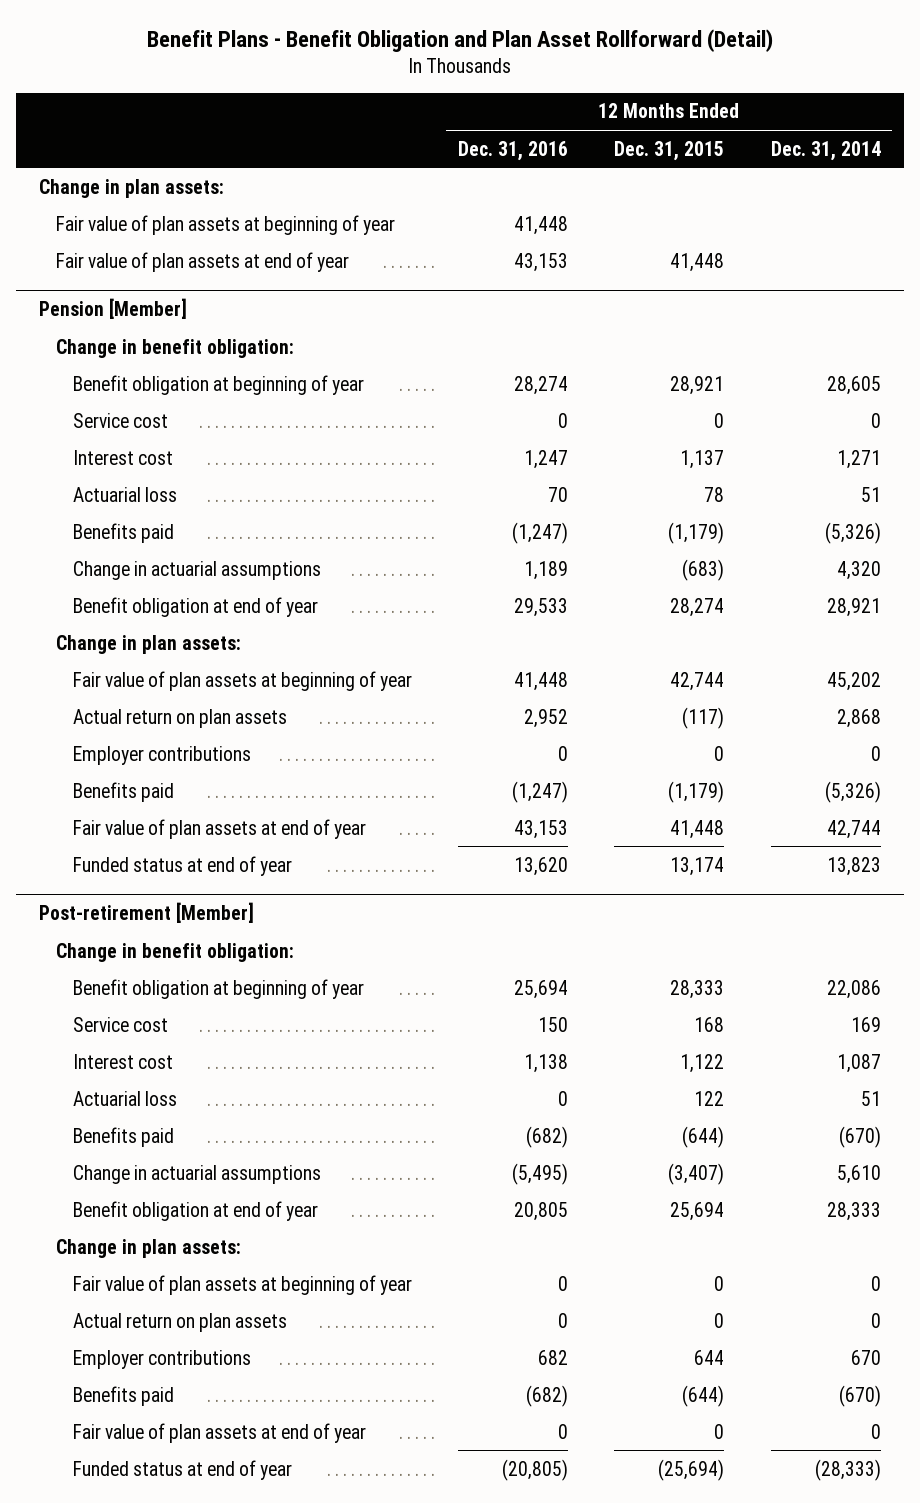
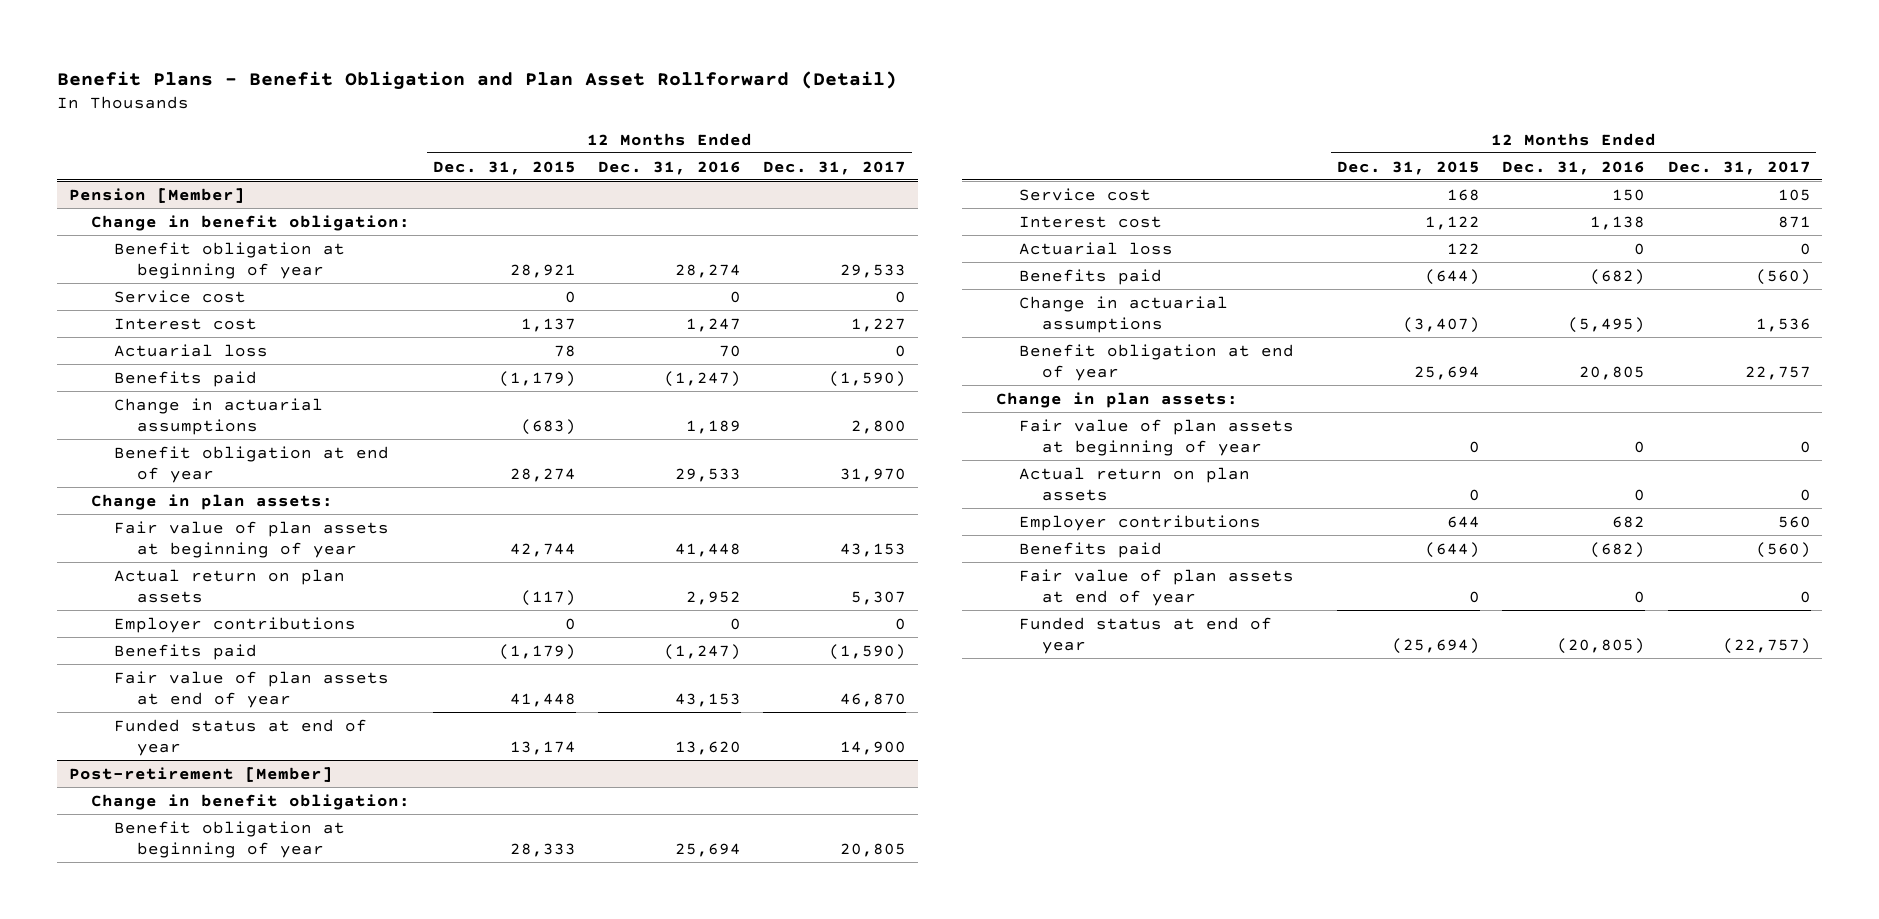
- | 12 Months Ended Dec. 31, 2016 | 12 Months Ended Dec. 31, 2015 | 12 Months Ended Dec. 31, 2014
+ | 12 Months Ended Dec. 31, 2015 | 12 Months Ended Dec. 31, 2016 | 12 Months Ended Dec. 31, 2017
- Change in plan assets:
- Fair value of plan assets at beginning of year | 41,448 | |
- Fair value of plan assets at end of year | 43,153 | 41,448 |

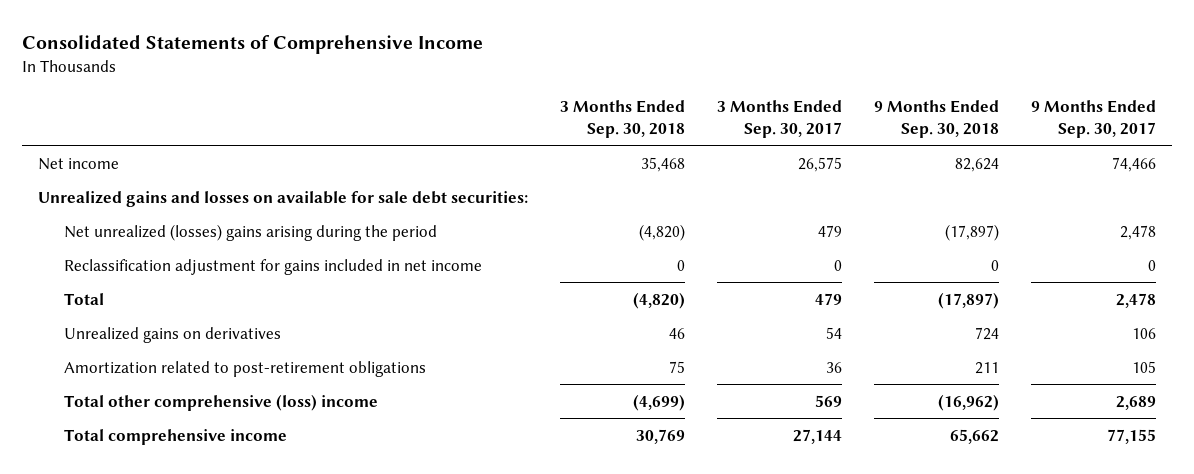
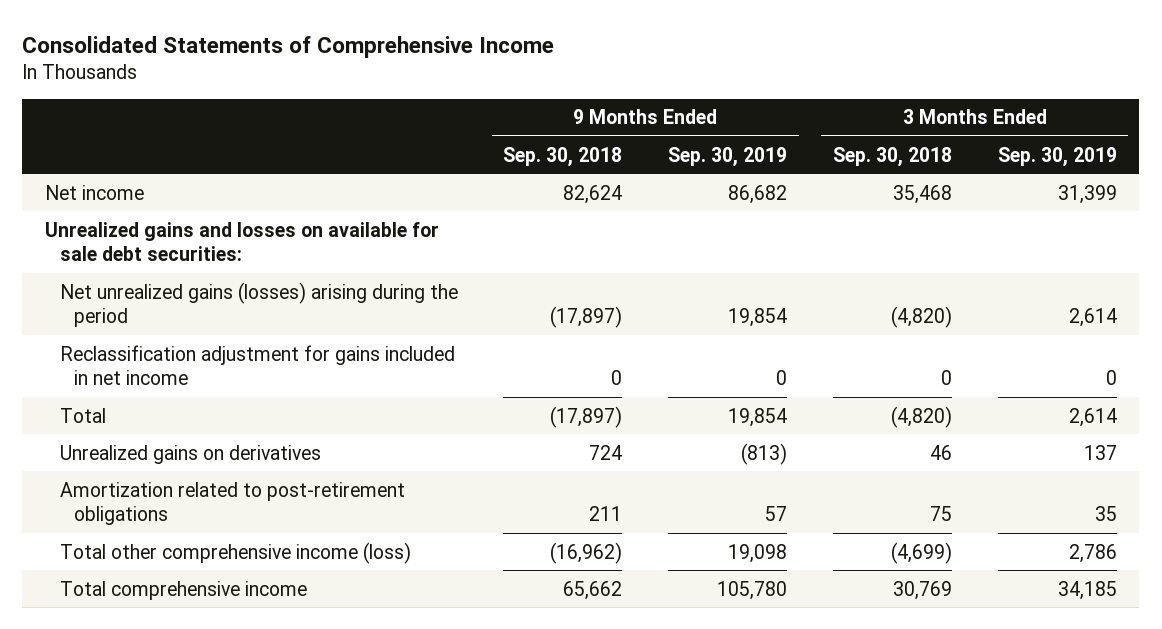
- | 3 Months Ended Sep. 30, 2018 | 3 Months Ended Sep. 30, 2017 | 9 Months Ended Sep. 30, 2018 | 9 Months Ended Sep. 30, 2017
+ | 9 Months Ended Sep. 30, 2018 | 9 Months Ended Sep. 30, 2019 | 3 Months Ended Sep. 30, 2018 | 3 Months Ended Sep. 30, 2019
- Net unrealized (losses) gains arising during the period | (4,820) | 479 | (17,897) | 2,478
+ Net unrealized gains (losses) arising during the period | (17,897) | 19,854 | (4,820) | 2,614
- Total other comprehensive (loss) income | (4,699) | 569 | (16,962) | 2,689
+ Total other comprehensive income (loss) | (16,962) | 19,098 | (4,699) | 2,786

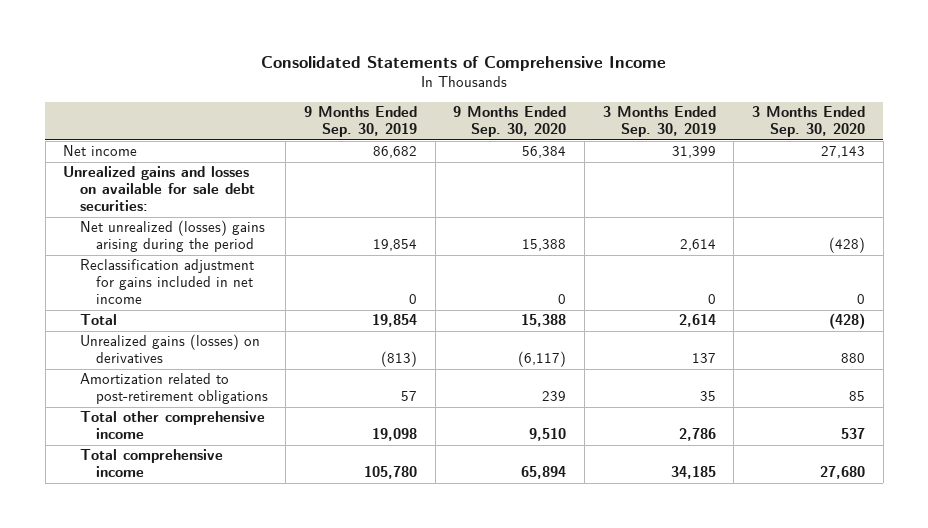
- | 9 Months Ended Sep. 30, 2018 | 9 Months Ended Sep. 30, 2019 | 3 Months Ended Sep. 30, 2018 | 3 Months Ended Sep. 30, 2019
+ | 9 Months Ended Sep. 30, 2019 | 9 Months Ended Sep. 30, 2020 | 3 Months Ended Sep. 30, 2019 | 3 Months Ended Sep. 30, 2020
- Net unrealized gains (losses) arising during the period | (17,897) | 19,854 | (4,820) | 2,614
+ Net unrealized (losses) gains arising during the period | 19,854 | 15,388 | 2,614 | (428)
- Unrealized gains on derivatives | 724 | (813) | 46 | 137
+ Unrealized gains (losses) on derivatives | (813) | (6,117) | 137 | 880
- Total other comprehensive income (loss) | (16,962) | 19,098 | (4,699) | 2,786
+ Total other comprehensive income | 19,098 | 9,510 | 2,786 | 537

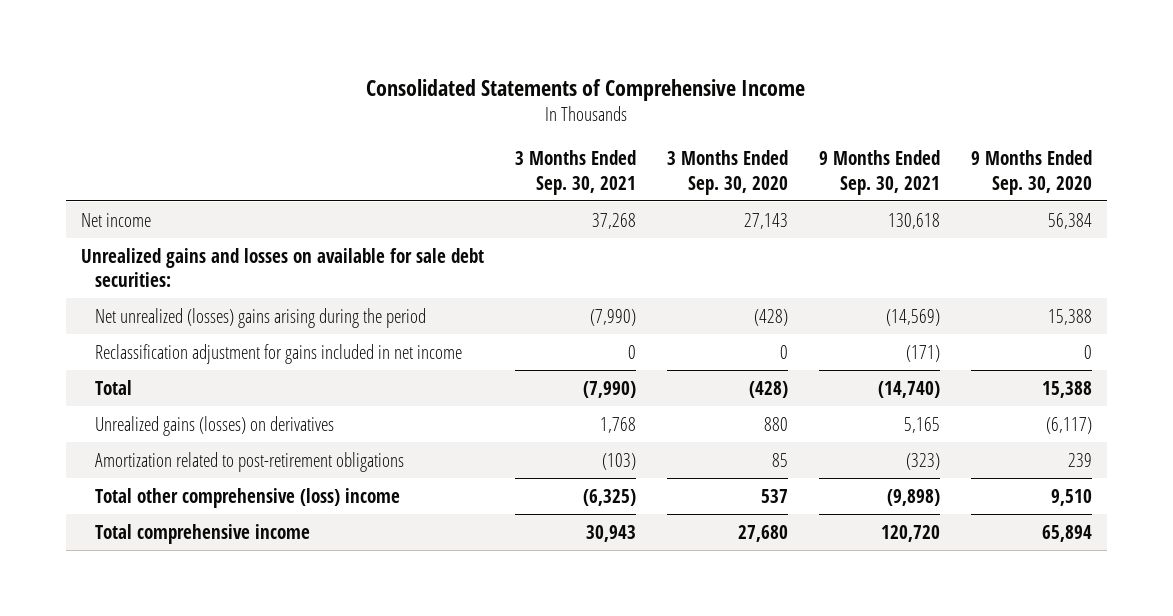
- | 9 Months Ended Sep. 30, 2019 | 9 Months Ended Sep. 30, 2020 | 3 Months Ended Sep. 30, 2019 | 3 Months Ended Sep. 30, 2020
+ | 3 Months Ended Sep. 30, 2021 | 3 Months Ended Sep. 30, 2020 | 9 Months Ended Sep. 30, 2021 | 9 Months Ended Sep. 30, 2020
- Total other comprehensive income | 19,098 | 9,510 | 2,786 | 537
+ Total other comprehensive (loss) income | (6,325) | 537 | (9,898) | 9,510

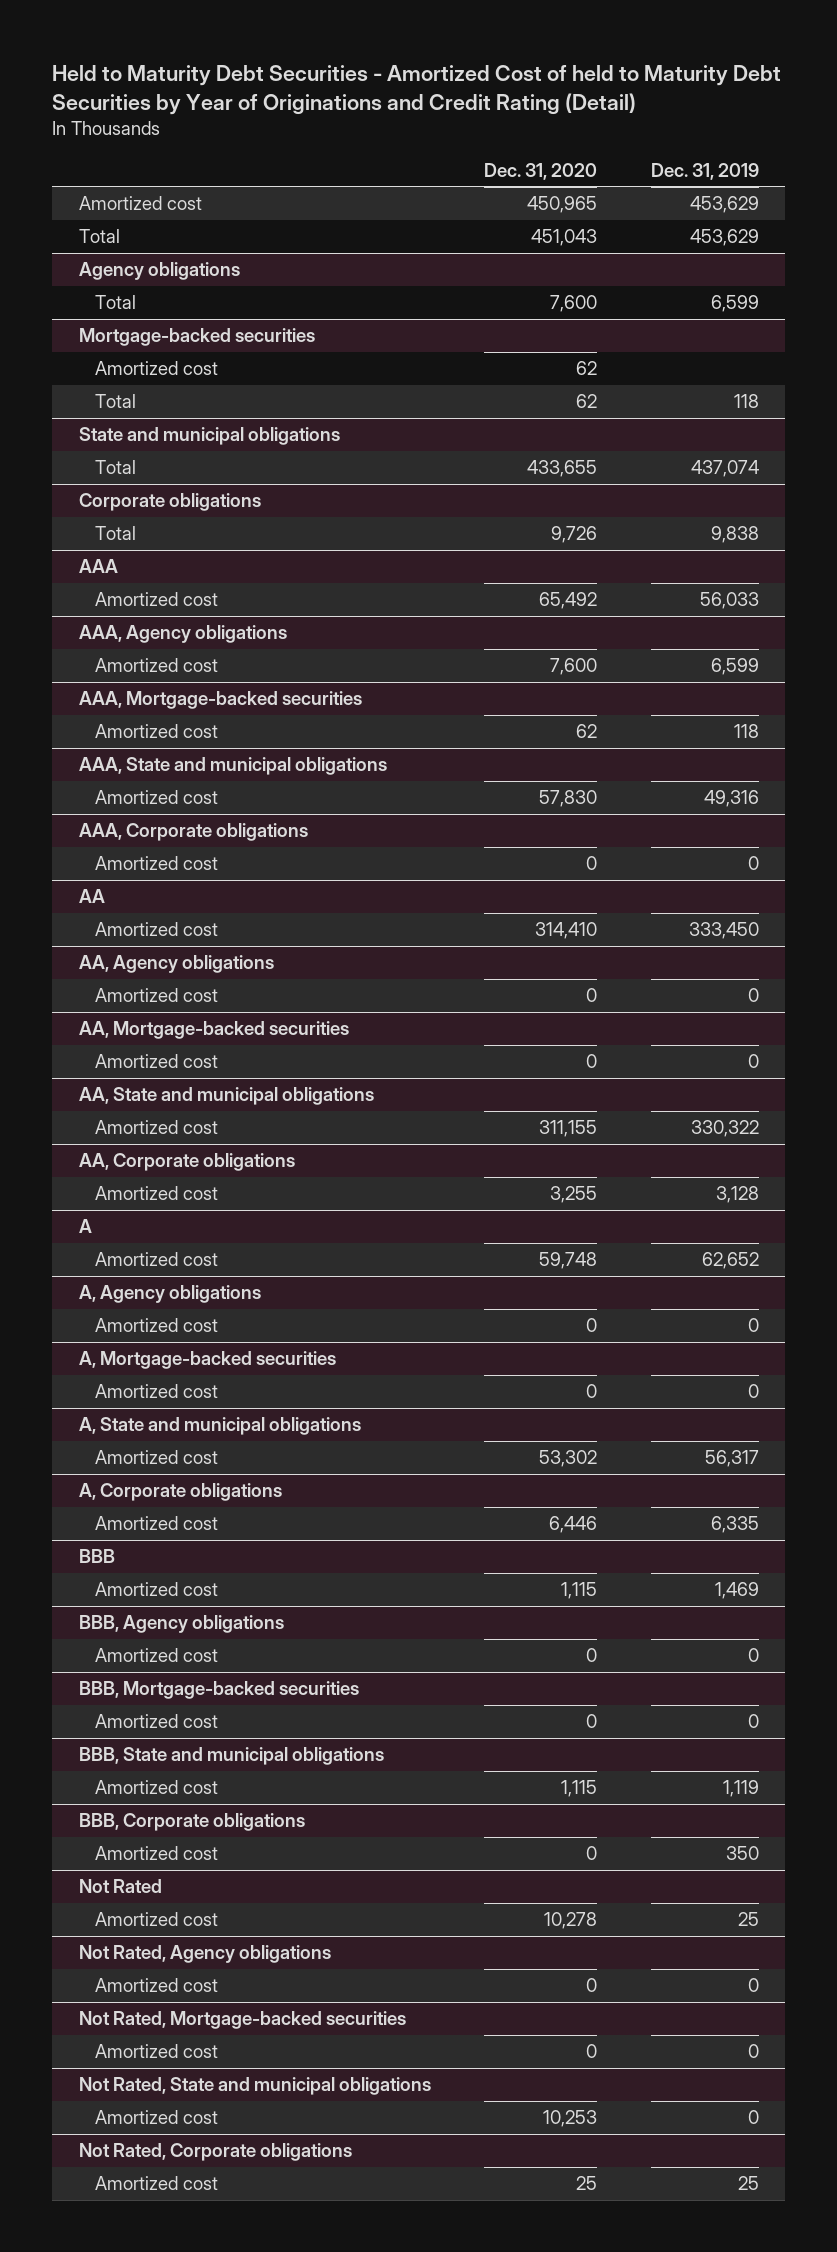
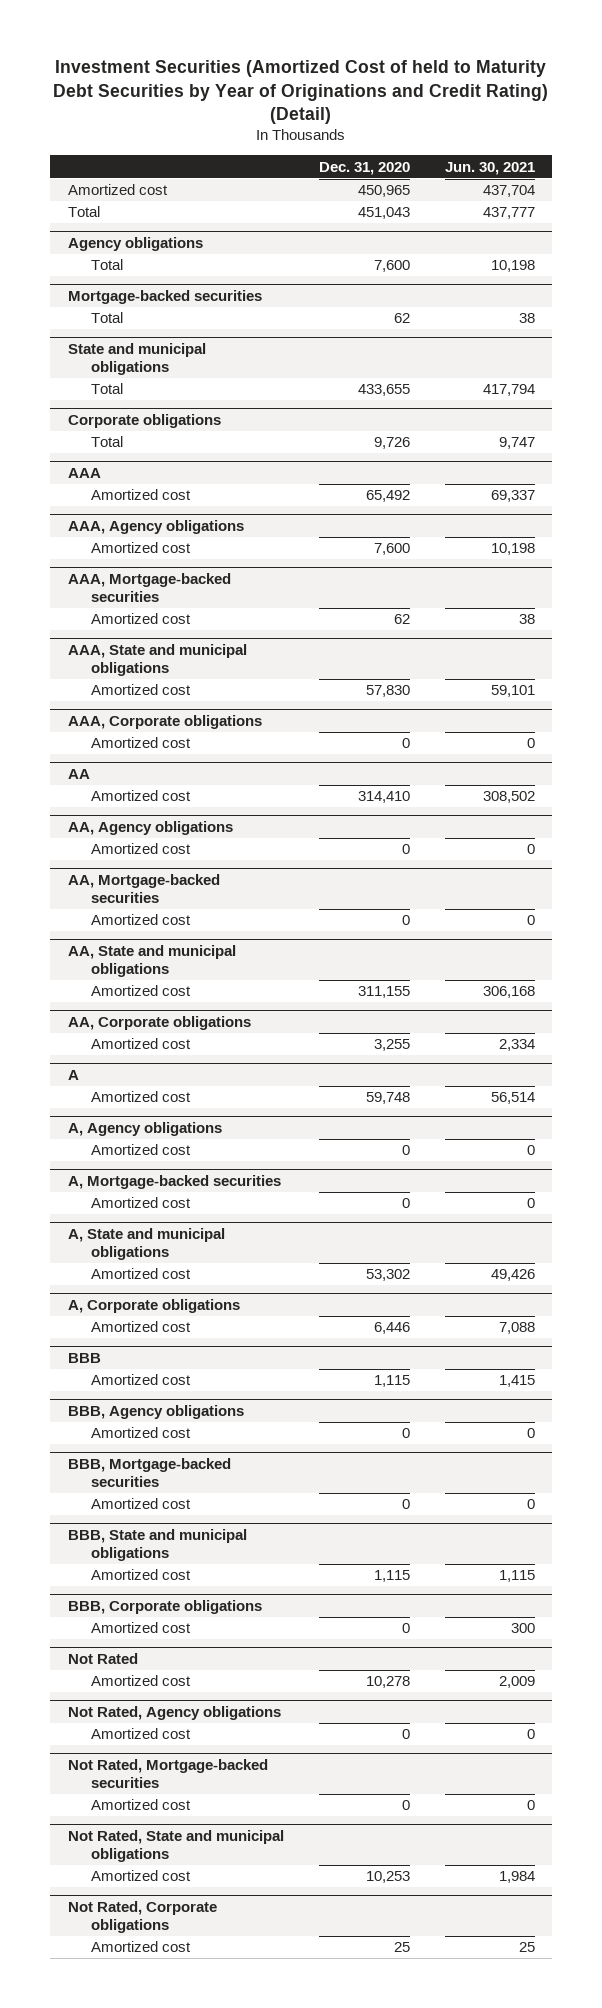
- Held to Maturity Debt Securities - Amortized Cost of held to Maturity Debt Securities by Year of Originations and Credit Rating (Detail)
+ Investment Securities (Amortized Cost of held to Maturity Debt Securities by Year of Originations and Credit Rating) (Detail)
- | Dec. 31, 2020 | Dec. 31, 2019
+ | Dec. 31, 2020 | Jun. 30, 2021
@ Mortgage-backed securities
- Amortized cost | 62 |

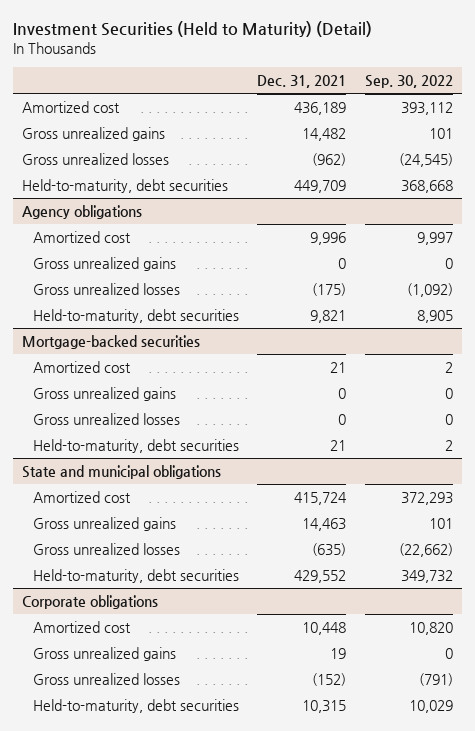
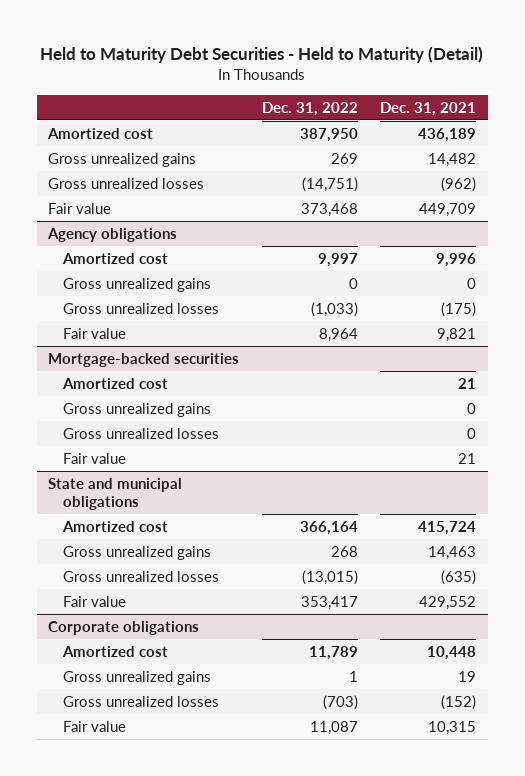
- Investment Securities (Held to Maturity) (Detail)
+ Held to Maturity Debt Securities - Held to Maturity (Detail)
- | Dec. 31, 2021 | Sep. 30, 2022
+ | Dec. 31, 2022 | Dec. 31, 2021
- Held-to-maturity, debt securities | 449,709 | 368,668
+ Fair value | 373,468 | 449,709
@ Agency obligations
- Held-to-maturity, debt securities | 9,821 | 8,905
+ Fair value | 8,964 | 9,821
@ Mortgage-backed securities
- Held-to-maturity, debt securities | 21 | 2
+ Fair value | | 21
@ State and municipal obligations
- Held-to-maturity, debt securities | 429,552 | 349,732
+ Fair value | 353,417 | 429,552
@ Corporate obligations
- Held-to-maturity, debt securities | 10,315 | 10,029
+ Fair value | 11,087 | 10,315

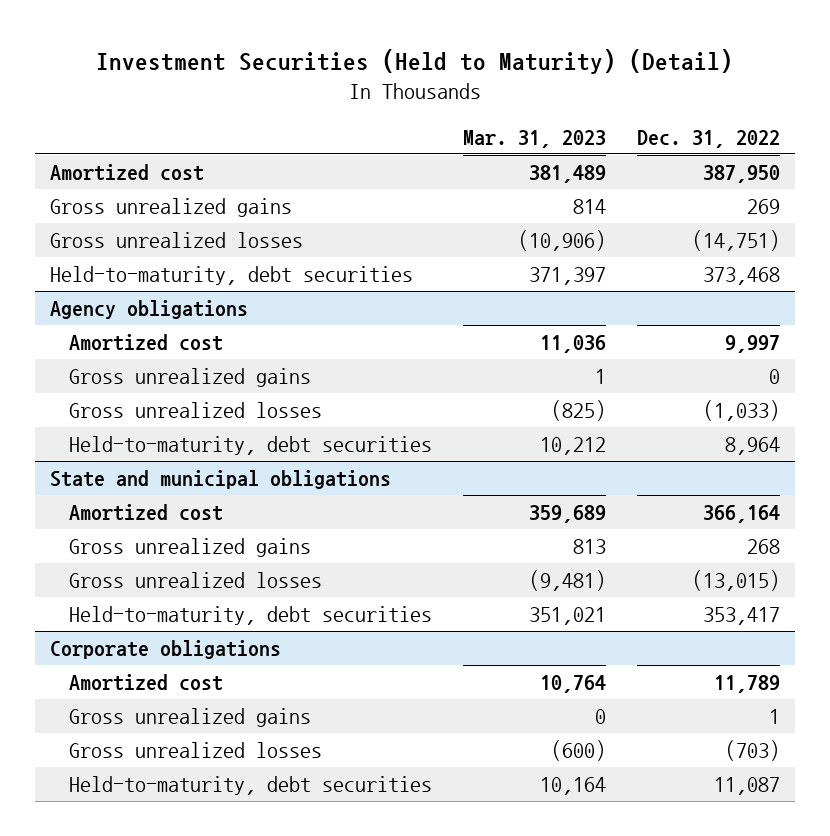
- Held to Maturity Debt Securities - Held to Maturity (Detail)
+ Investment Securities (Held to Maturity) (Detail)
- | Dec. 31, 2022 | Dec. 31, 2021
+ | Mar. 31, 2023 | Dec. 31, 2022
- Fair value | 373,468 | 449,709
+ Held-to-maturity, debt securities | 371,397 | 373,468
@ Agency obligations
- Fair value | 8,964 | 9,821
- Mortgage-backed securities
- Amortized cost | | 21
- Gross unrealized gains | | 0
- Gross unrealized losses | | 0
- Fair value | | 21
@ Agency obligations
+ Held-to-maturity, debt securities | 10,212 | 8,964
@ State and municipal obligations
- Fair value | 353,417 | 429,552
+ Held-to-maturity, debt securities | 351,021 | 353,417
@ Corporate obligations
- Fair value | 11,087 | 10,315
+ Held-to-maturity, debt securities | 10,164 | 11,087

